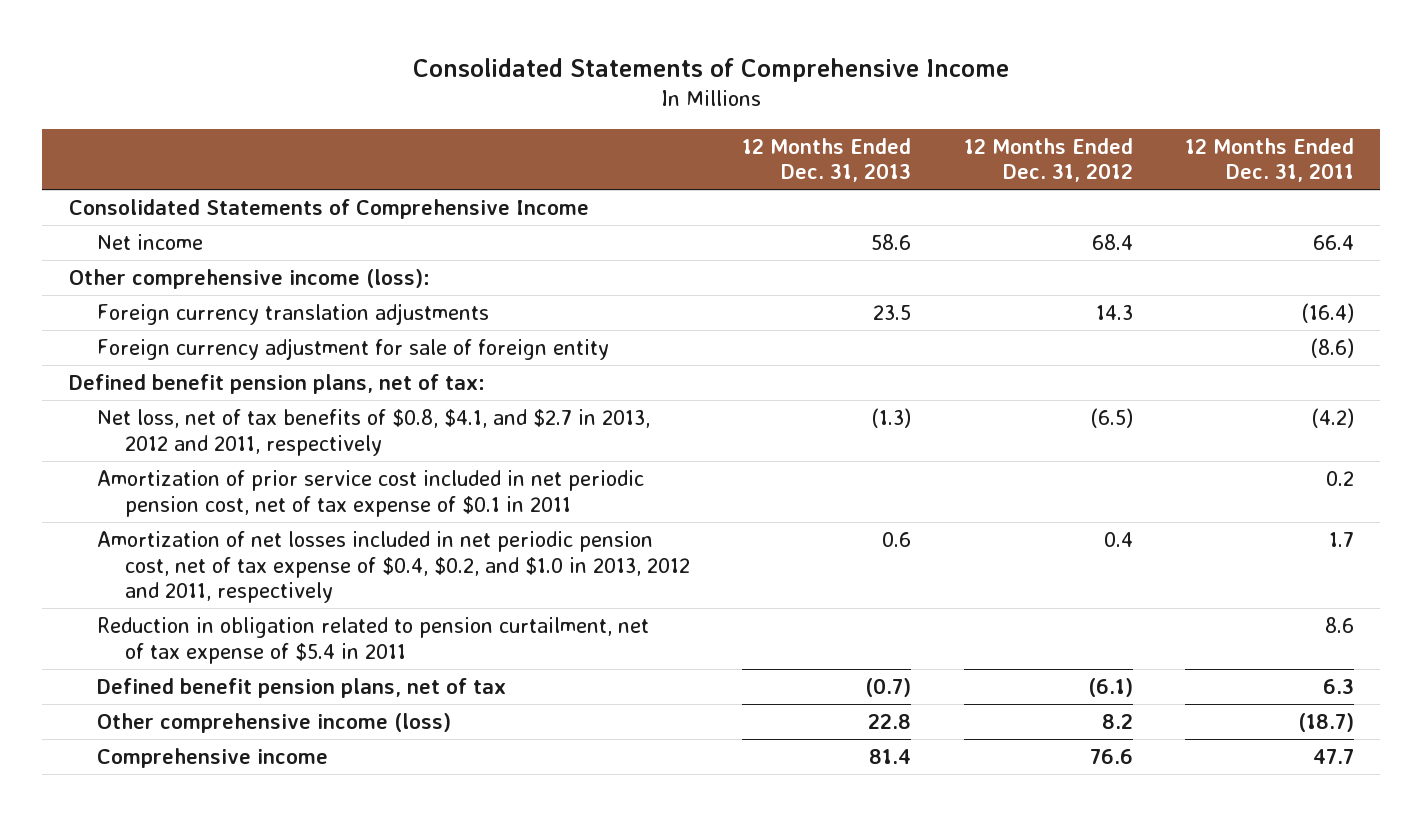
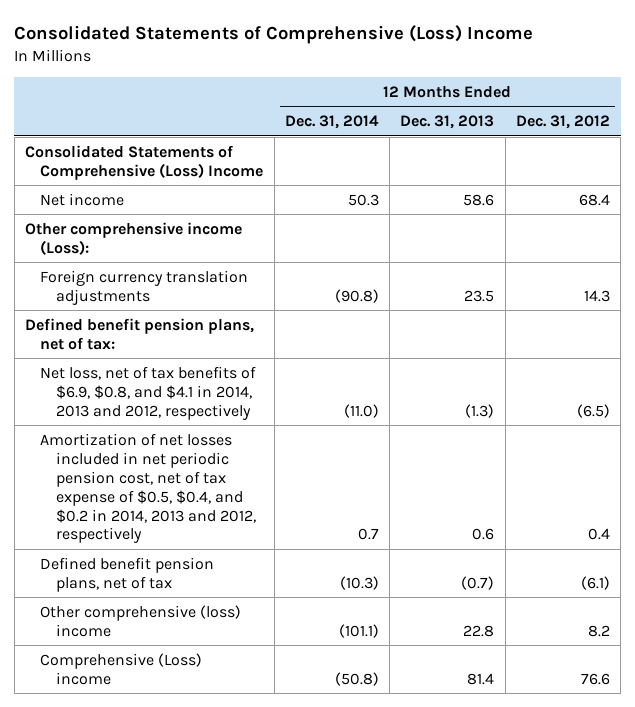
- Consolidated Statements of Comprehensive Income
+ Consolidated Statements of Comprehensive (Loss) Income
- | 12 Months Ended Dec. 31, 2013 | 12 Months Ended Dec. 31, 2012 | 12 Months Ended Dec. 31, 2011
+ | 12 Months Ended Dec. 31, 2014 | 12 Months Ended Dec. 31, 2013 | 12 Months Ended Dec. 31, 2012
- Consolidated Statements of Comprehensive Income
+ Consolidated Statements of Comprehensive (Loss) Income
- Other comprehensive income (loss):
+ Other comprehensive income (Loss):
- Foreign currency adjustment for sale of foreign entity | | | (8.6)
- Net loss, net of tax benefits of $0.8, $4.1, and $2.7 in 2013, 2012 and 2011, respectively | (1.3) | (6.5) | (4.2)
- Amortization of prior service cost included in net periodic pension cost, net of tax expense of $0.1 in 2011 | | | 0.2
- Amortization of net losses included in net periodic pension cost, net of tax expense of $0.4, $0.2, and $1.0 in 2013, 2012 and 2011, respectively | 0.6 | 0.4 | 1.7
- Reduction in obligation related to pension curtailment, net of tax expense of $5.4 in 2011 | | | 8.6
+ Net loss, net of tax benefits of $6.9, $0.8, and $4.1 in 2014, 2013 and 2012, respectively | (11.0) | (1.3) | (6.5)
+ Amortization of net losses included in net periodic pension cost, net of tax expense of $0.5, $0.4, and $0.2 in 2014, 2013 and 2012, respectively | 0.7 | 0.6 | 0.4
- Other comprehensive income (loss) | 22.8 | 8.2 | (18.7)
- Comprehensive income | 81.4 | 76.6 | 47.7
+ Other comprehensive (loss) income | (101.1) | 22.8 | 8.2
+ Comprehensive (Loss) income | (50.8) | 81.4 | 76.6

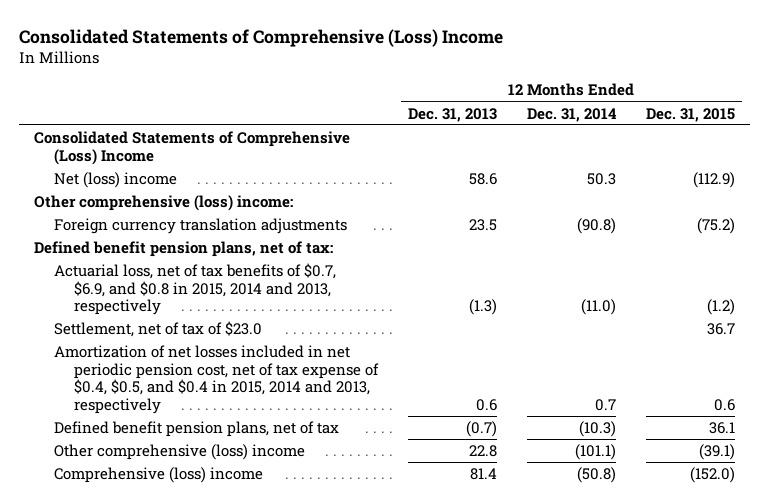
- | 12 Months Ended Dec. 31, 2014 | 12 Months Ended Dec. 31, 2013 | 12 Months Ended Dec. 31, 2012
+ | 12 Months Ended Dec. 31, 2013 | 12 Months Ended Dec. 31, 2014 | 12 Months Ended Dec. 31, 2015
- Net income | 50.3 | 58.6 | 68.4
- Other comprehensive income (Loss):
+ Net (loss) income | 58.6 | 50.3 | (112.9)
+ Other comprehensive (loss) income:
- Net loss, net of tax benefits of $6.9, $0.8, and $4.1 in 2014, 2013 and 2012, respectively | (11.0) | (1.3) | (6.5)
- Amortization of net losses included in net periodic pension cost, net of tax expense of $0.5, $0.4, and $0.2 in 2014, 2013 and 2012, respectively | 0.7 | 0.6 | 0.4
+ Actuarial loss, net of tax benefits of $0.7, $6.9, and $0.8 in 2015, 2014 and 2013, respectively | (1.3) | (11.0) | (1.2)
+ Settlement, net of tax of $23.0 | | | 36.7
+ Amortization of net losses included in net periodic pension cost, net of tax expense of $0.4, $0.5, and $0.4 in 2015, 2014 and 2013, respectively | 0.6 | 0.7 | 0.6
- Comprehensive (Loss) income | (50.8) | 81.4 | 76.6
+ Comprehensive (loss) income | 81.4 | (50.8) | (152.0)

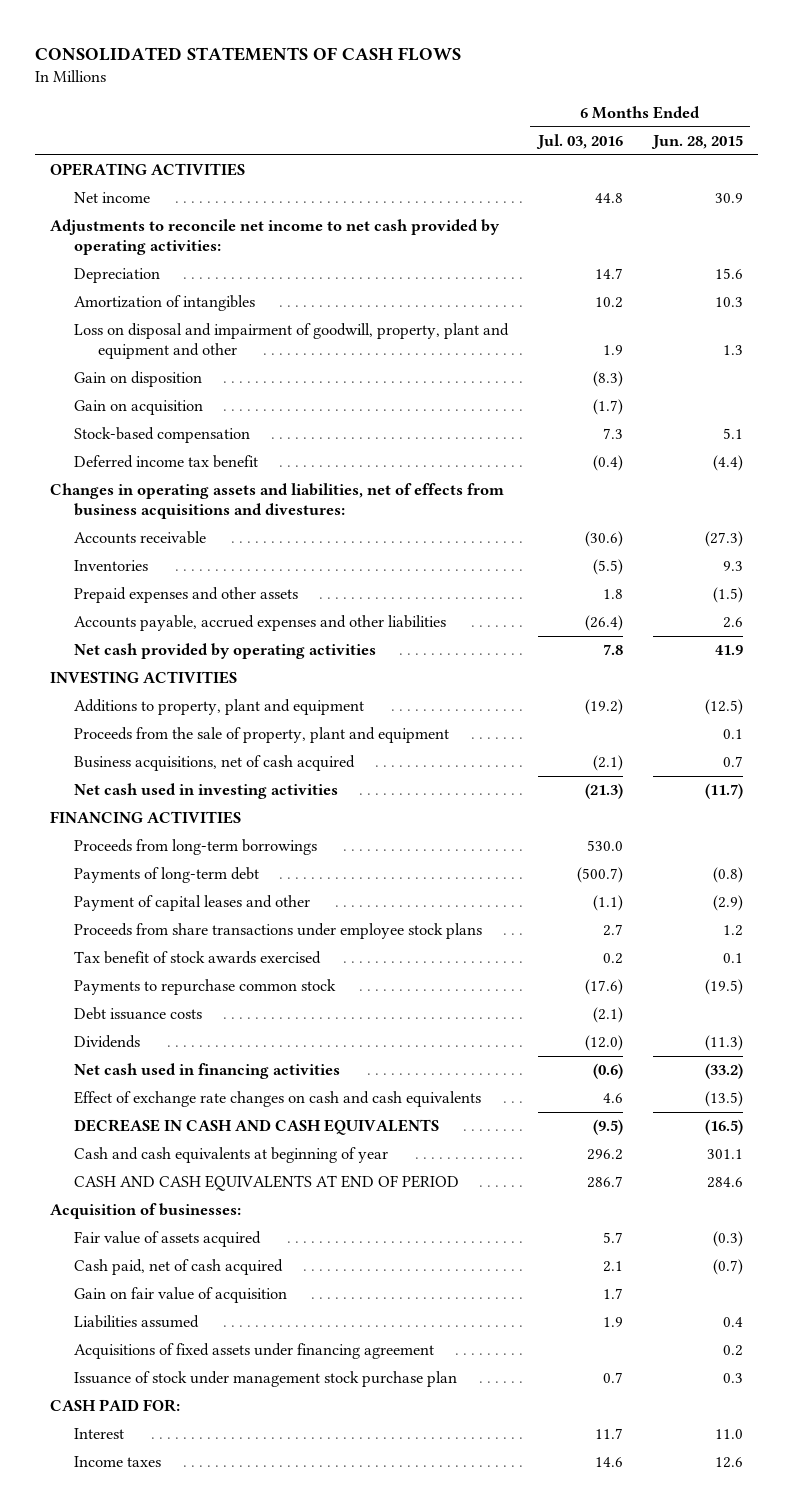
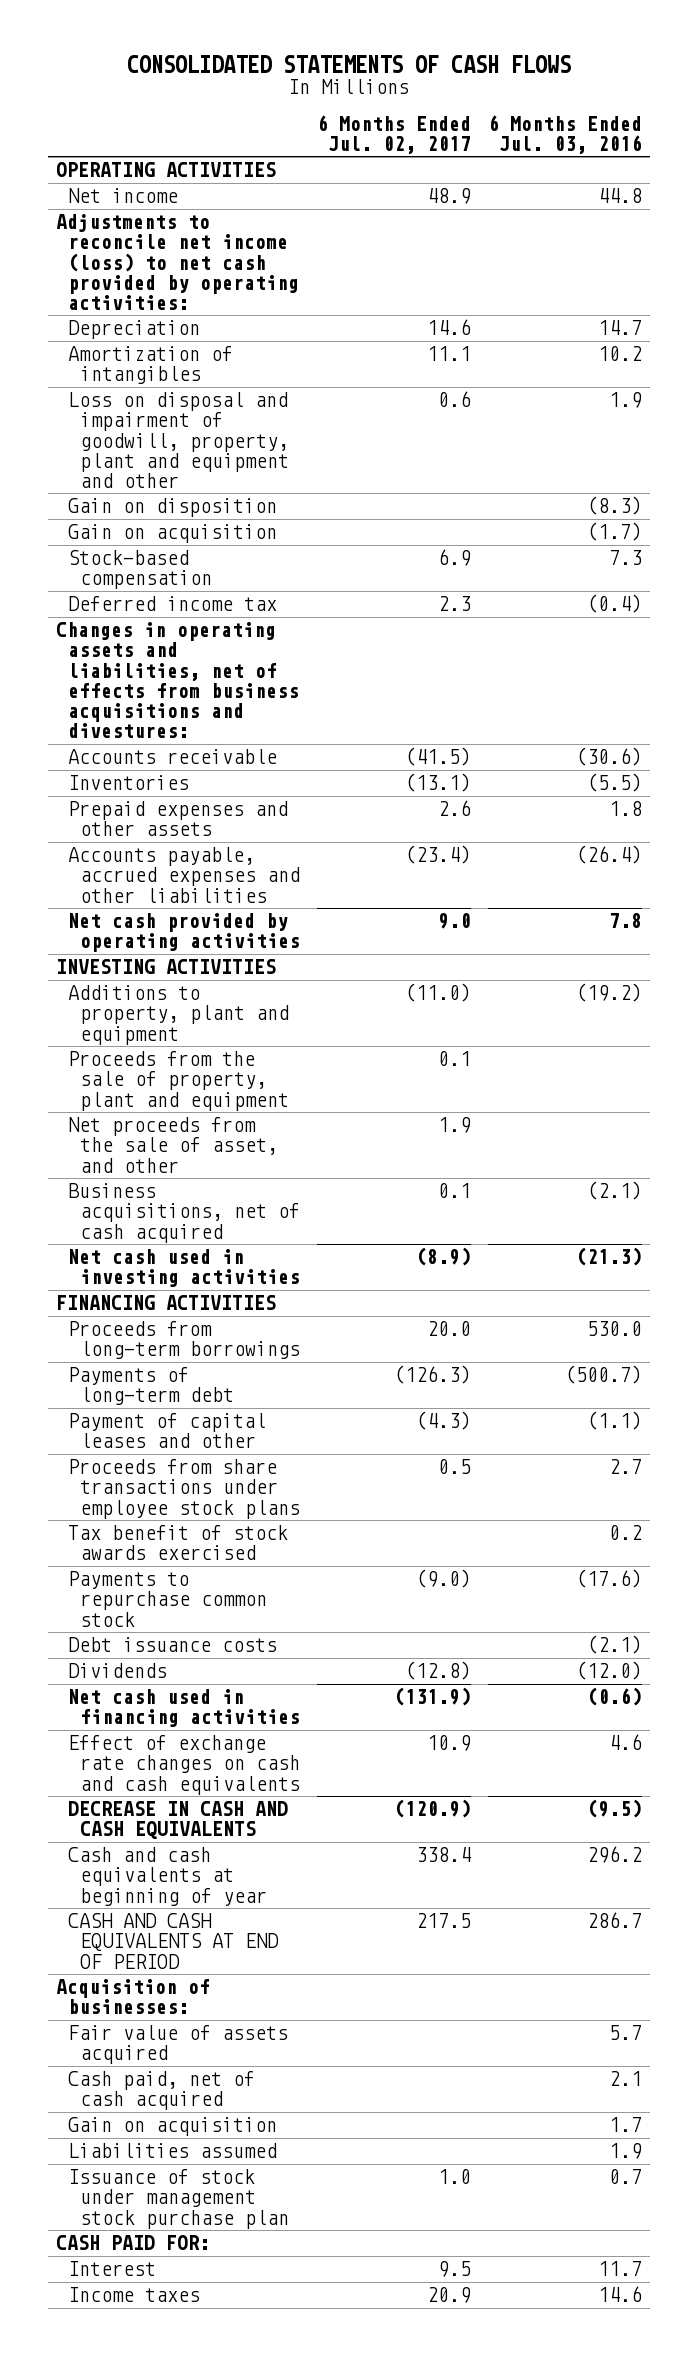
- | 6 Months Ended Jul. 03, 2016 | 6 Months Ended Jun. 28, 2015
+ | 6 Months Ended Jul. 02, 2017 | 6 Months Ended Jul. 03, 2016
- Adjustments to reconcile net income to net cash provided by operating activities:
+ Adjustments to reconcile net income (loss) to net cash provided by operating activities:
- Deferred income tax benefit | (0.4) | (4.4)
+ Deferred income tax | 2.3 | (0.4)
+ Net proceeds from the sale of asset, and other | 1.9 |
- Gain on fair value of acquisition | 1.7 |
+ Gain on acquisition | | 1.7
- Acquisitions of fixed assets under financing agreement | | 0.2

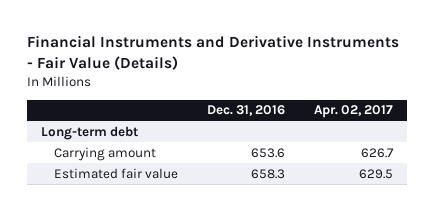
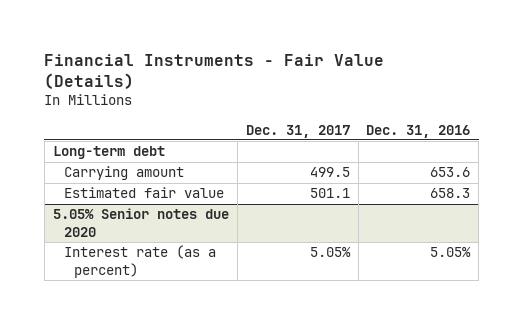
- Financial Instruments and Derivative Instruments - Fair Value (Details)
+ Financial Instruments - Fair Value (Details)
- | Dec. 31, 2016 | Apr. 02, 2017
+ | Dec. 31, 2017 | Dec. 31, 2016
+ 5.05% Senior notes due 2020
+ Interest rate (as a percent) | 5.05% | 5.05%

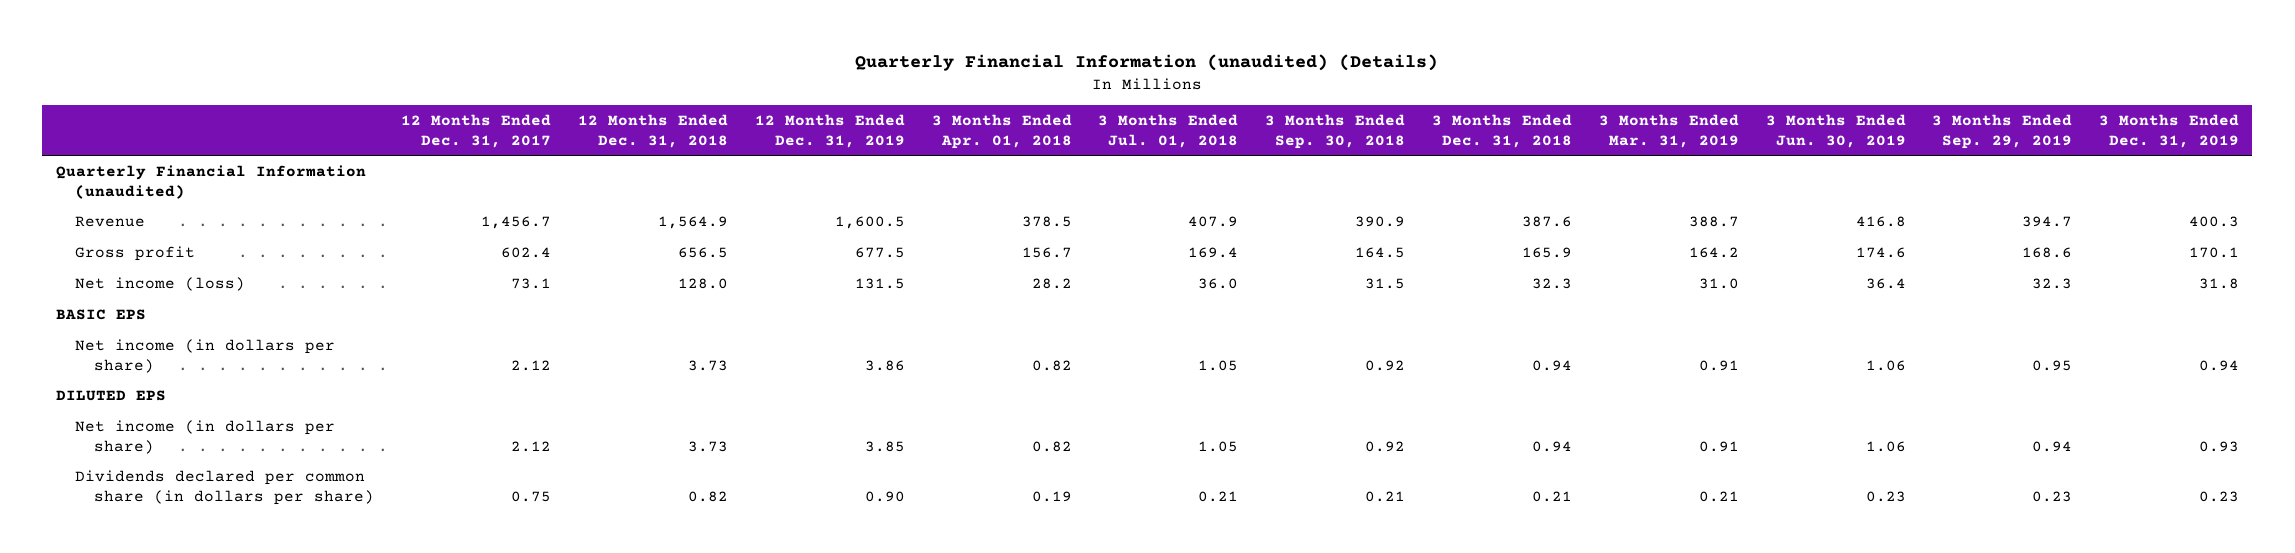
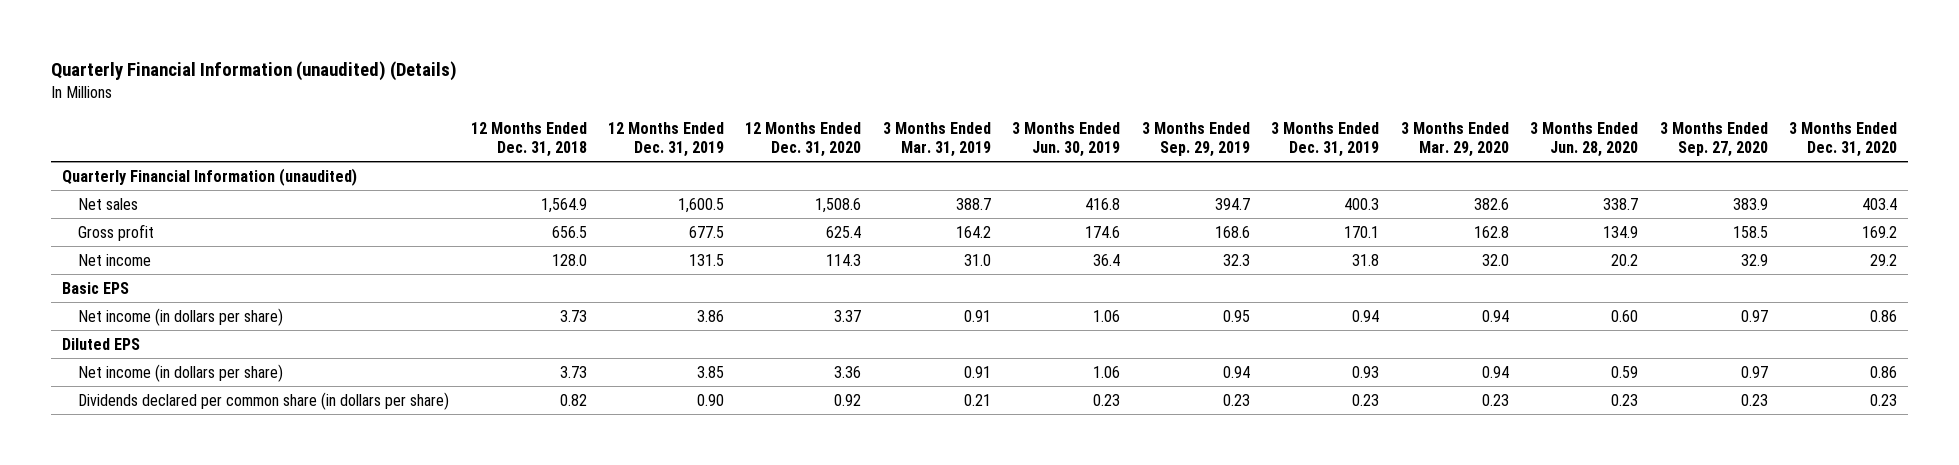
- | 12 Months Ended Dec. 31, 2017 | 12 Months Ended Dec. 31, 2018 | 12 Months Ended Dec. 31, 2019 | 3 Months Ended Apr. 01, 2018 | 3 Months Ended Jul. 01, 2018 | 3 Months Ended Sep. 30, 2018 | 3 Months Ended Dec. 31, 2018 | 3 Months Ended Mar. 31, 2019 | 3 Months Ended Jun. 30, 2019 | 3 Months Ended Sep. 29, 2019 | 3 Months Ended Dec. 31, 2019
+ | 12 Months Ended Dec. 31, 2018 | 12 Months Ended Dec. 31, 2019 | 12 Months Ended Dec. 31, 2020 | 3 Months Ended Mar. 31, 2019 | 3 Months Ended Jun. 30, 2019 | 3 Months Ended Sep. 29, 2019 | 3 Months Ended Dec. 31, 2019 | 3 Months Ended Mar. 29, 2020 | 3 Months Ended Jun. 28, 2020 | 3 Months Ended Sep. 27, 2020 | 3 Months Ended Dec. 31, 2020
- Revenue | 1,456.7 | 1,564.9 | 1,600.5 | 378.5 | 407.9 | 390.9 | 387.6 | 388.7 | 416.8 | 394.7 | 400.3
+ Net sales | 1,564.9 | 1,600.5 | 1,508.6 | 388.7 | 416.8 | 394.7 | 400.3 | 382.6 | 338.7 | 383.9 | 403.4
- Net income (loss) | 73.1 | 128.0 | 131.5 | 28.2 | 36.0 | 31.5 | 32.3 | 31.0 | 36.4 | 32.3 | 31.8
- BASIC EPS
+ Net income | 128.0 | 131.5 | 114.3 | 31.0 | 36.4 | 32.3 | 31.8 | 32.0 | 20.2 | 32.9 | 29.2
+ Basic EPS
- DILUTED EPS
+ Diluted EPS

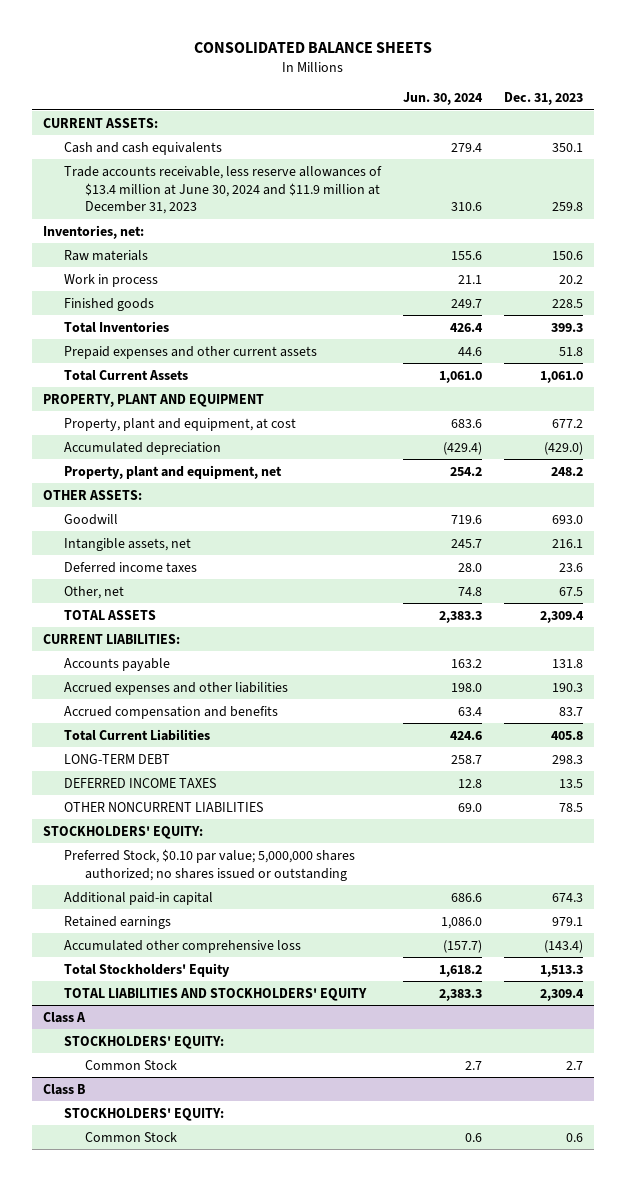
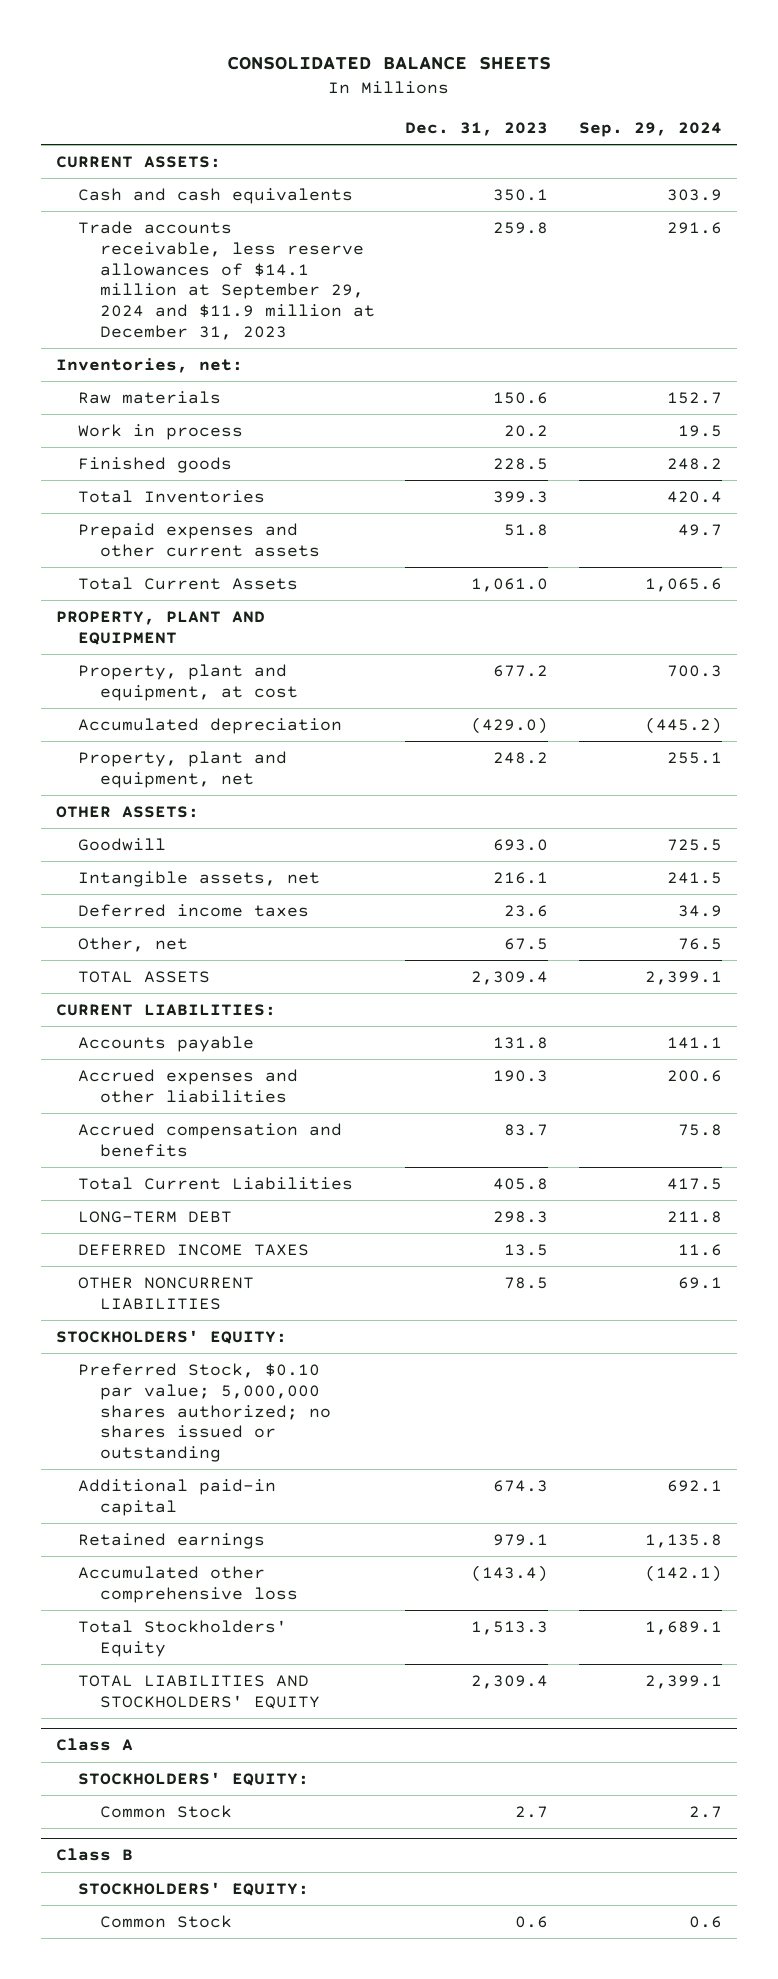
- | Jun. 30, 2024 | Dec. 31, 2023
+ | Dec. 31, 2023 | Sep. 29, 2024
- Trade accounts receivable, less reserve allowances of $13.4 million at June 30, 2024 and $11.9 million at December 31, 2023 | 310.6 | 259.8
+ Trade accounts receivable, less reserve allowances of $14.1 million at September 29, 2024 and $11.9 million at December 31, 2023 | 259.8 | 291.6

